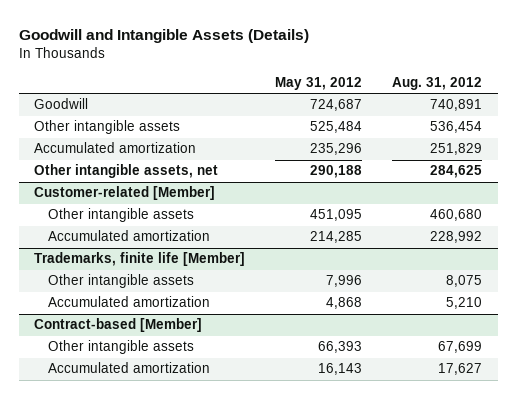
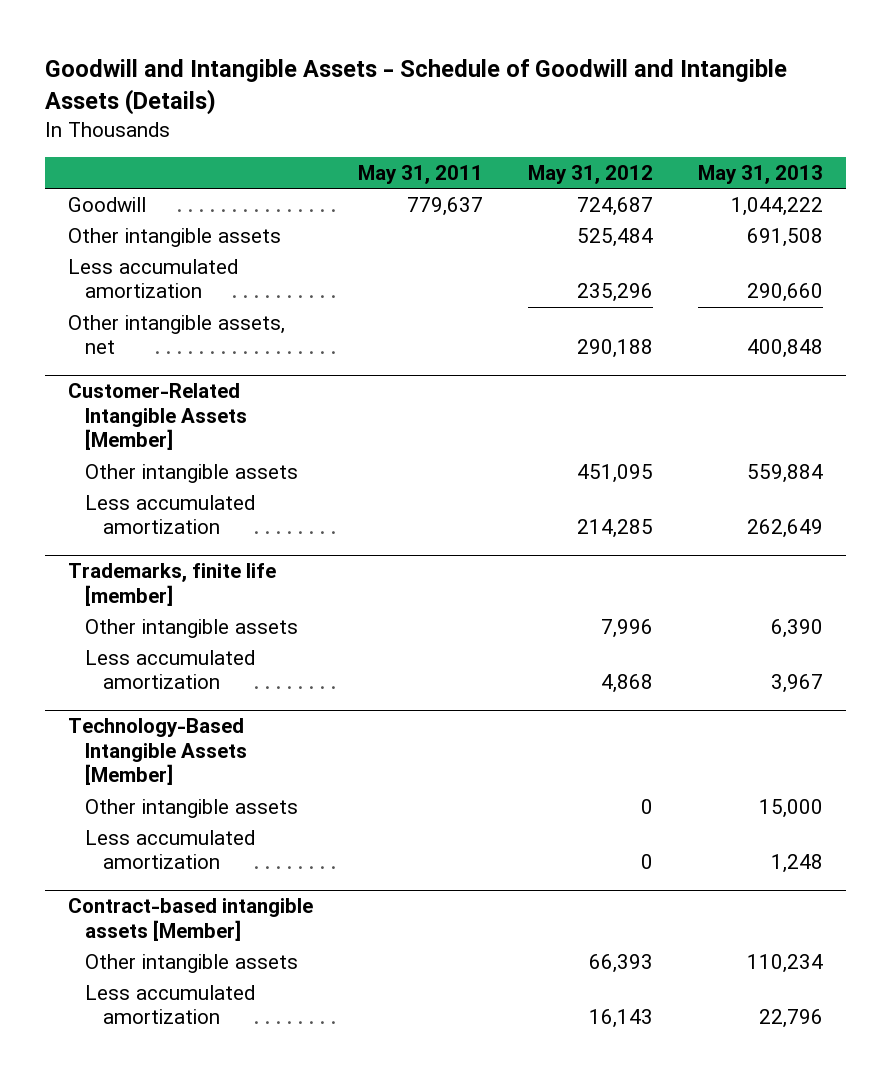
- Goodwill and Intangible Assets (Details)
+ Goodwill and Intangible Assets - Schedule of Goodwill and Intangible Assets (Details)
- | May 31, 2012 | Aug. 31, 2012
+ | May 31, 2011 | May 31, 2012 | May 31, 2013
- Accumulated amortization | 235,296 | 251,829
+ Less accumulated amortization | | 235,296 | 290,660
- Customer-related [Member]
+ Customer-Related Intangible Assets [Member]
- Accumulated amortization | 214,285 | 228,992
- Trademarks, finite life [Member]
+ Less accumulated amortization | | 214,285 | 262,649
+ Trademarks, finite life [member]
- Accumulated amortization | 4,868 | 5,210
- Contract-based [Member]
+ Less accumulated amortization | | 4,868 | 3,967
+ Technology-Based Intangible Assets [Member]
+ Other intangible assets | | 0 | 15,000
+ Less accumulated amortization | | 0 | 1,248
+ Contract-based intangible assets [Member]
- Accumulated amortization | 16,143 | 17,627
+ Less accumulated amortization | | 16,143 | 22,796

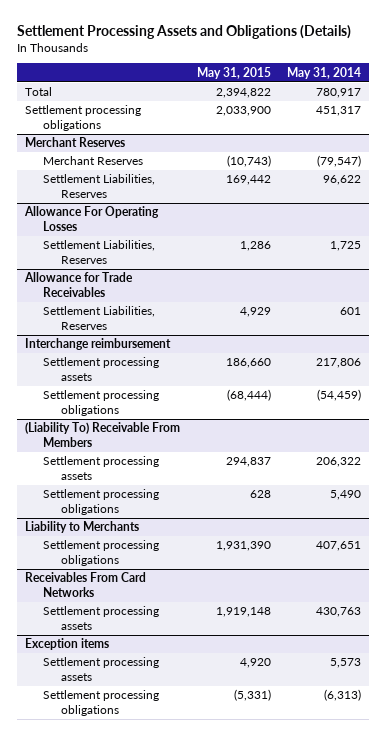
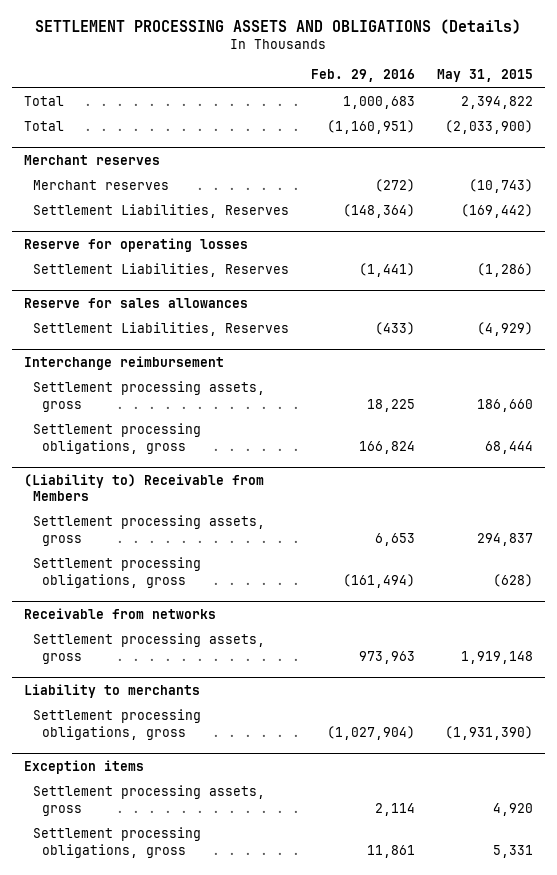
- Settlement Processing Assets and Obligations (Details)
+ SETTLEMENT PROCESSING ASSETS AND OBLIGATIONS (Details)
- | May 31, 2015 | May 31, 2014
+ | Feb. 29, 2016 | May 31, 2015
- Settlement processing obligations | 2,033,900 | 451,317
- Merchant Reserves
- Merchant Reserves | (10,743) | (79,547)
- Settlement Liabilities, Reserves | 169,442 | 96,622
- Allowance For Operating Losses
- Settlement Liabilities, Reserves | 1,286 | 1,725
- Allowance for Trade Receivables
- Settlement Liabilities, Reserves | 4,929 | 601
+ Total | (1,160,951) | (2,033,900)
+ Merchant reserves
+ Merchant reserves | (272) | (10,743)
+ Settlement Liabilities, Reserves | (148,364) | (169,442)
+ Reserve for operating losses
+ Settlement Liabilities, Reserves | (1,441) | (1,286)
+ Reserve for sales allowances
+ Settlement Liabilities, Reserves | (433) | (4,929)
@ Interchange reimbursement
- Settlement processing assets | 186,660 | 217,806
- Settlement processing obligations | (68,444) | (54,459)
- (Liability To) Receivable From Members
- Settlement processing assets | 294,837 | 206,322
- Settlement processing obligations | 628 | 5,490
- Liability to Merchants
- Settlement processing obligations | 1,931,390 | 407,651
- Receivables From Card Networks
- Settlement processing assets | 1,919,148 | 430,763
@ Interchange reimbursement
+ Settlement processing assets, gross | 18,225 | 186,660
+ Settlement processing obligations, gross | 166,824 | 68,444
+ (Liability to) Receivable from Members
+ Settlement processing assets, gross | 6,653 | 294,837
+ Settlement processing obligations, gross | (161,494) | (628)
+ Receivable from networks
+ Settlement processing assets, gross | 973,963 | 1,919,148
+ Liability to merchants
+ Settlement processing obligations, gross | (1,027,904) | (1,931,390)
@ Exception items
- Settlement processing assets | 4,920 | 5,573
- Settlement processing obligations | (5,331) | (6,313)
+ Settlement processing assets, gross | 2,114 | 4,920
+ Settlement processing obligations, gross | 11,861 | 5,331

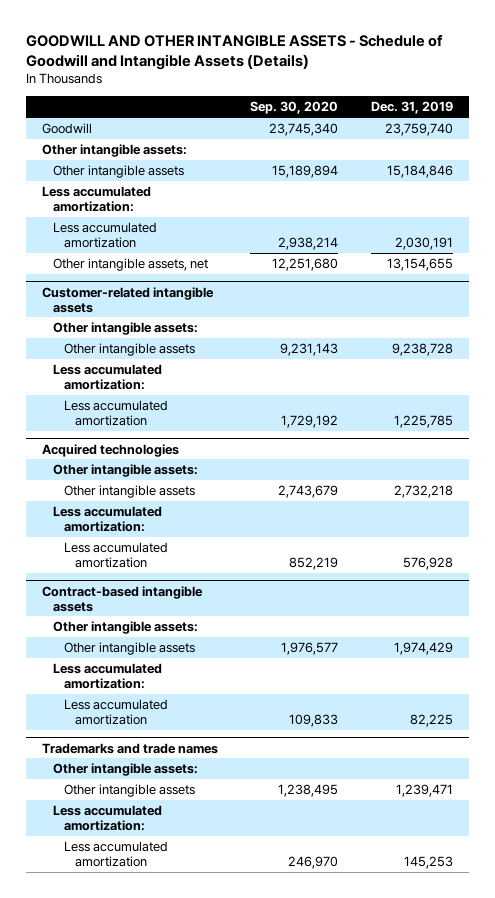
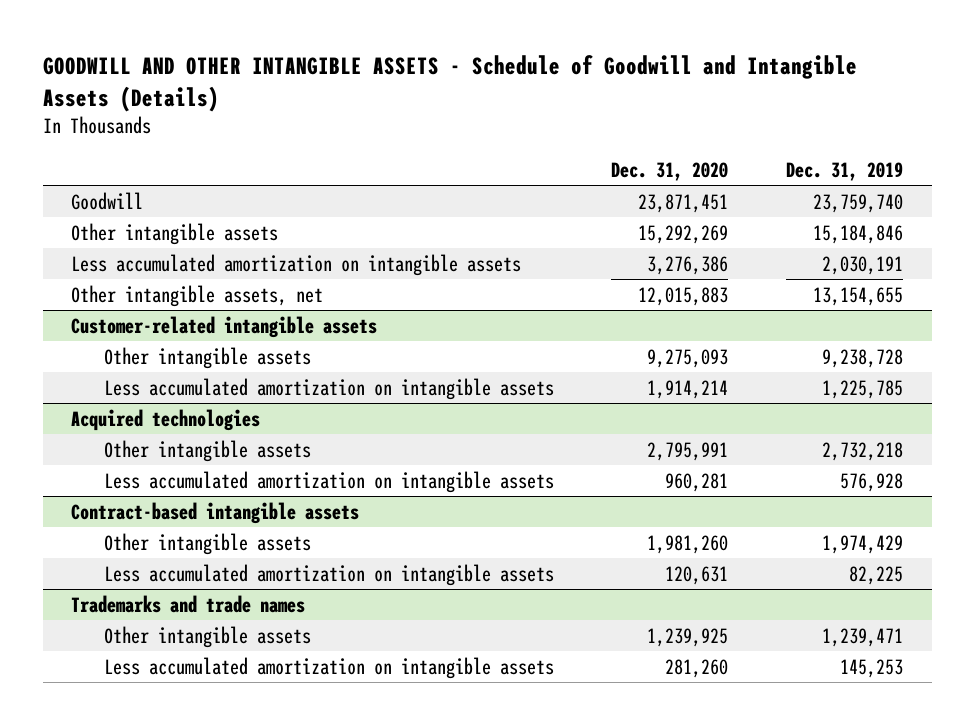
- | Sep. 30, 2020 | Dec. 31, 2019
+ | Dec. 31, 2020 | Dec. 31, 2019
- Other intangible assets:
- Less accumulated amortization:
- Less accumulated amortization | 2,938,214 | 2,030,191
+ Less accumulated amortization on intangible assets | 3,276,386 | 2,030,191
@ Customer-related intangible assets
- Other intangible assets:
- Less accumulated amortization:
- Less accumulated amortization | 1,729,192 | 1,225,785
+ Less accumulated amortization on intangible assets | 1,914,214 | 1,225,785
@ Acquired technologies
- Other intangible assets:
- Less accumulated amortization:
- Less accumulated amortization | 852,219 | 576,928
+ Less accumulated amortization on intangible assets | 960,281 | 576,928
@ Contract-based intangible assets
- Other intangible assets:
- Less accumulated amortization:
- Less accumulated amortization | 109,833 | 82,225
+ Less accumulated amortization on intangible assets | 120,631 | 82,225
@ Trademarks and trade names
- Other intangible assets:
- Less accumulated amortization:
- Less accumulated amortization | 246,970 | 145,253
+ Less accumulated amortization on intangible assets | 281,260 | 145,253

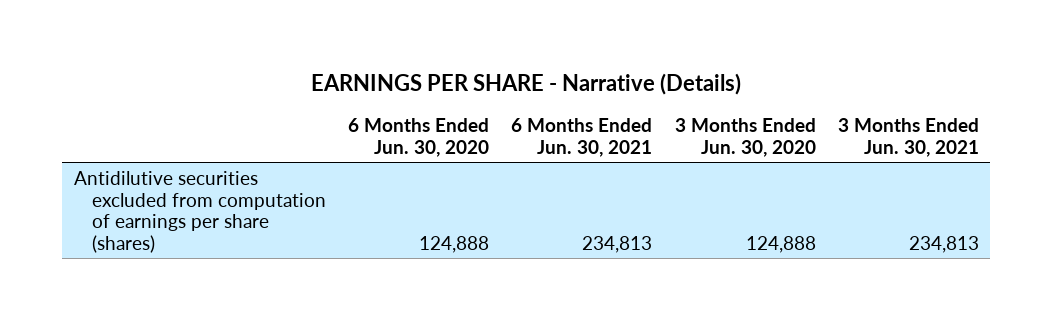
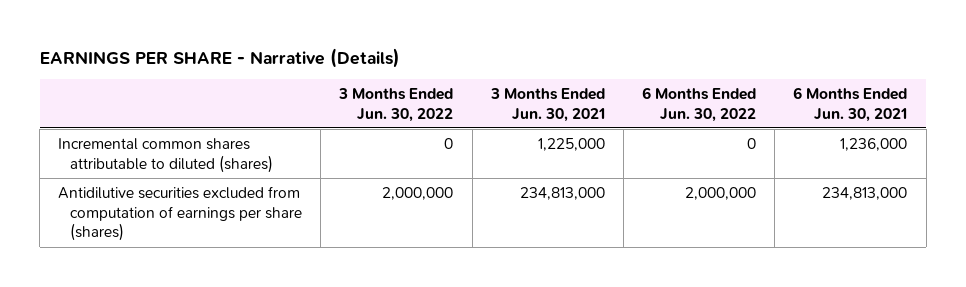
- | 6 Months Ended Jun. 30, 2020 | 6 Months Ended Jun. 30, 2021 | 3 Months Ended Jun. 30, 2020 | 3 Months Ended Jun. 30, 2021
+ | 3 Months Ended Jun. 30, 2022 | 3 Months Ended Jun. 30, 2021 | 6 Months Ended Jun. 30, 2022 | 6 Months Ended Jun. 30, 2021
- Antidilutive securities excluded from computation of earnings per share (shares) | 124,888 | 234,813 | 124,888 | 234,813
+ Incremental common shares attributable to diluted (shares) | 0 | 1,225,000 | 0 | 1,236,000
+ Antidilutive securities excluded from computation of earnings per share (shares) | 2,000,000 | 234,813,000 | 2,000,000 | 234,813,000

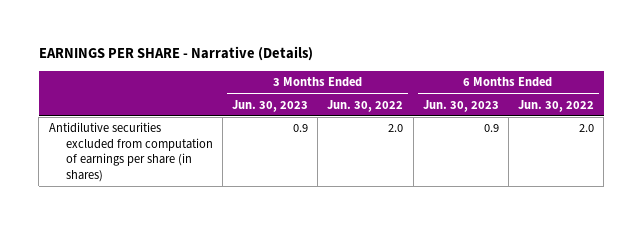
- | 3 Months Ended Jun. 30, 2022 | 3 Months Ended Jun. 30, 2021 | 6 Months Ended Jun. 30, 2022 | 6 Months Ended Jun. 30, 2021
+ | 3 Months Ended Jun. 30, 2023 | 3 Months Ended Jun. 30, 2022 | 6 Months Ended Jun. 30, 2023 | 6 Months Ended Jun. 30, 2022
- Incremental common shares attributable to diluted (shares) | 0 | 1,225,000 | 0 | 1,236,000
- Antidilutive securities excluded from computation of earnings per share (shares) | 2,000,000 | 234,813,000 | 2,000,000 | 234,813,000
+ Antidilutive securities excluded from computation of earnings per share (in shares) | 0.9 | 2.0 | 0.9 | 2.0

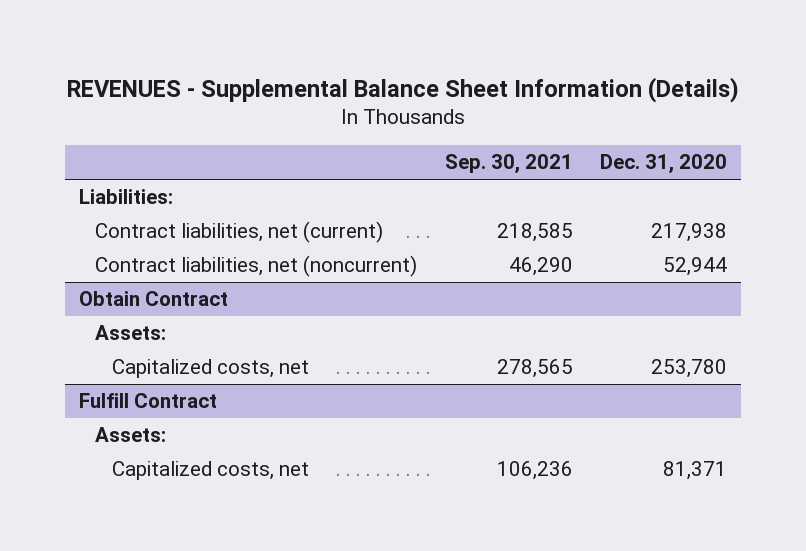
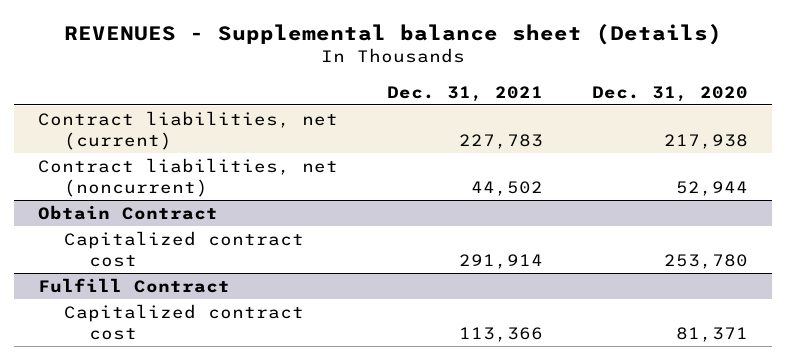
- REVENUES - Supplemental Balance Sheet Information (Details)
+ REVENUES - Supplemental balance sheet (Details)
- | Sep. 30, 2021 | Dec. 31, 2020
+ | Dec. 31, 2021 | Dec. 31, 2020
- Liabilities:
@ Obtain Contract
- Assets:
- Capitalized costs, net | 278,565 | 253,780
+ Capitalized contract cost | 291,914 | 253,780
@ Fulfill Contract
- Assets:
- Capitalized costs, net | 106,236 | 81,371
+ Capitalized contract cost | 113,366 | 81,371

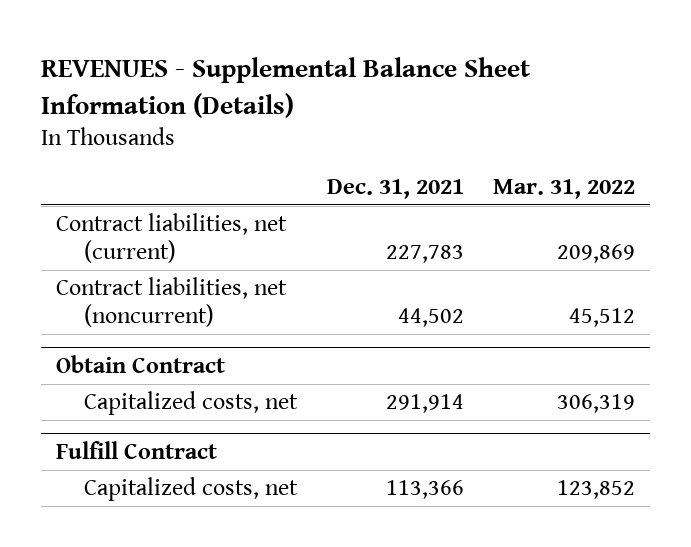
- REVENUES - Supplemental balance sheet (Details)
+ REVENUES - Supplemental Balance Sheet Information (Details)
- | Dec. 31, 2021 | Dec. 31, 2020
+ | Dec. 31, 2021 | Mar. 31, 2022
@ Obtain Contract
- Capitalized contract cost | 291,914 | 253,780
+ Capitalized costs, net | 291,914 | 306,319
@ Fulfill Contract
- Capitalized contract cost | 113,366 | 81,371
+ Capitalized costs, net | 113,366 | 123,852

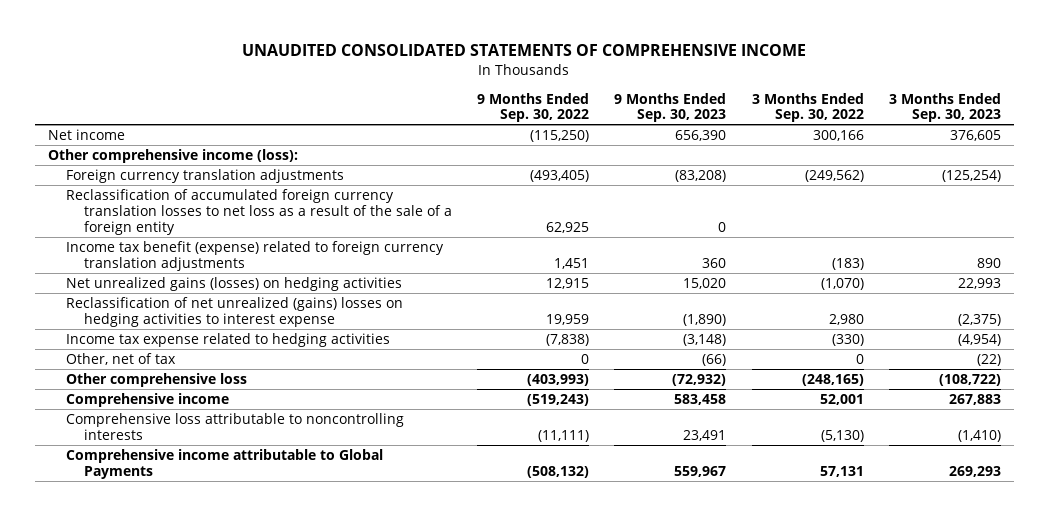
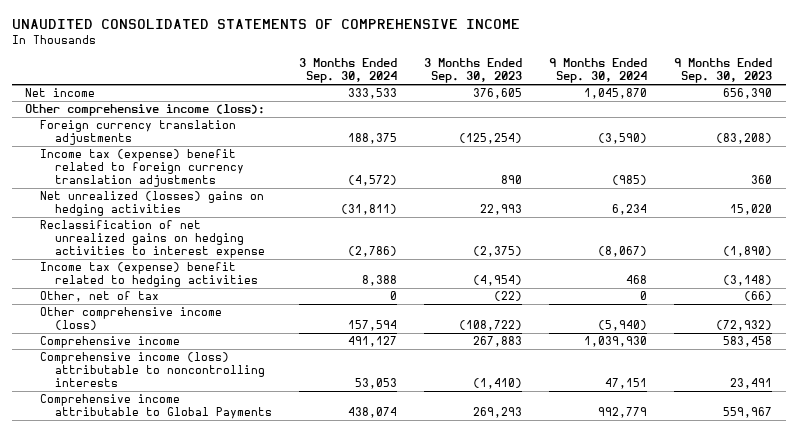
- | 9 Months Ended Sep. 30, 2022 | 9 Months Ended Sep. 30, 2023 | 3 Months Ended Sep. 30, 2022 | 3 Months Ended Sep. 30, 2023
+ | 3 Months Ended Sep. 30, 2024 | 3 Months Ended Sep. 30, 2023 | 9 Months Ended Sep. 30, 2024 | 9 Months Ended Sep. 30, 2023
- Reclassification of accumulated foreign currency translation losses to net loss as a result of the sale of a foreign entity | 62,925 | 0 | |
- Income tax benefit (expense) related to foreign currency translation adjustments | 1,451 | 360 | (183) | 890
- Net unrealized gains (losses) on hedging activities | 12,915 | 15,020 | (1,070) | 22,993
- Reclassification of net unrealized (gains) losses on hedging activities to interest expense | 19,959 | (1,890) | 2,980 | (2,375)
- Income tax expense related to hedging activities | (7,838) | (3,148) | (330) | (4,954)
+ Income tax (expense) benefit related to foreign currency translation adjustments | (4,572) | 890 | (985) | 360
+ Net unrealized (losses) gains on hedging activities | (31,811) | 22,993 | 6,234 | 15,020
+ Reclassification of net unrealized gains on hedging activities to interest expense | (2,786) | (2,375) | (8,067) | (1,890)
+ Income tax (expense) benefit related to hedging activities | 8,388 | (4,954) | 468 | (3,148)
- Other comprehensive loss | (403,993) | (72,932) | (248,165) | (108,722)
+ Other comprehensive income (loss) | 157,594 | (108,722) | (5,940) | (72,932)
- Comprehensive loss attributable to noncontrolling interests | (11,111) | 23,491 | (5,130) | (1,410)
+ Comprehensive income (loss) attributable to noncontrolling interests | 53,053 | (1,410) | 47,151 | 23,491

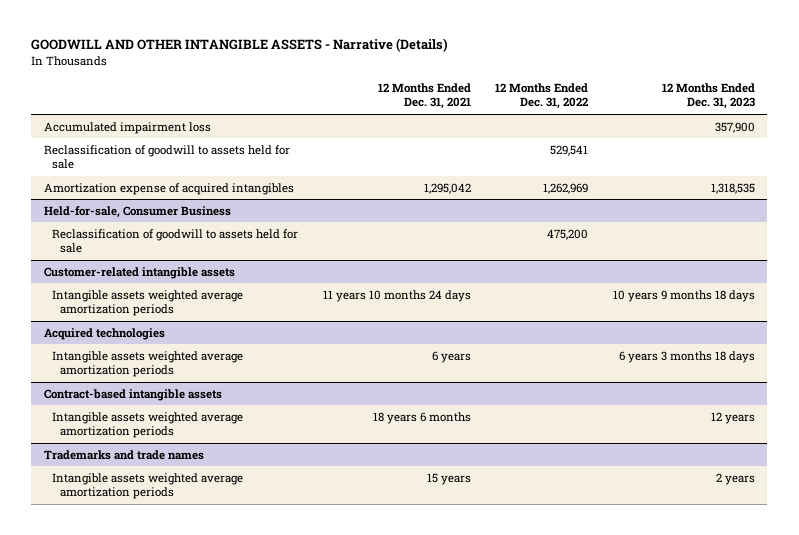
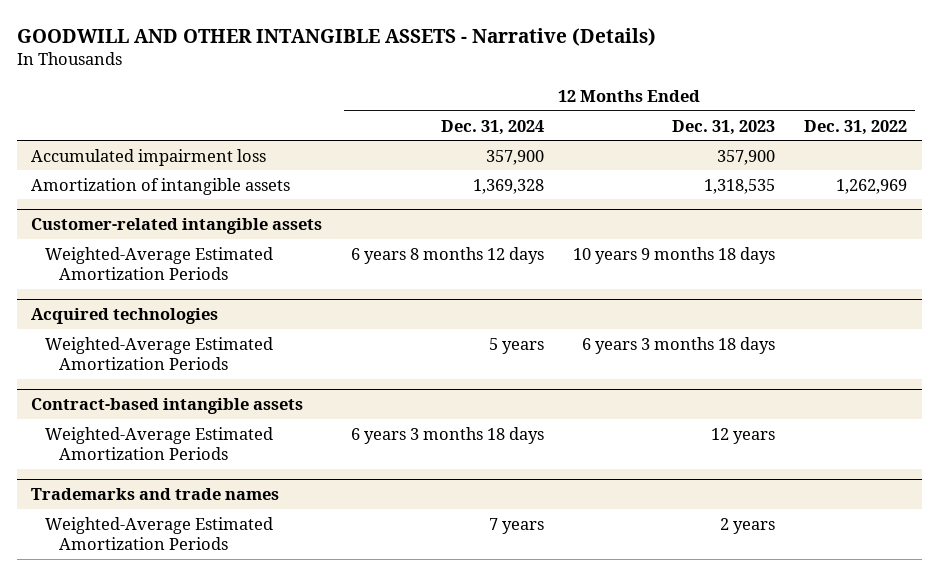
- | 12 Months Ended Dec. 31, 2021 | 12 Months Ended Dec. 31, 2022 | 12 Months Ended Dec. 31, 2023
+ | 12 Months Ended Dec. 31, 2024 | 12 Months Ended Dec. 31, 2023 | 12 Months Ended Dec. 31, 2022
- Reclassification of goodwill to assets held for sale | | 529,541 |
- Amortization expense of acquired intangibles | 1,295,042 | 1,262,969 | 1,318,535
- Held-for-sale, Consumer Business
- Reclassification of goodwill to assets held for sale | | 475,200 |
+ Amortization of intangible assets | 1,369,328 | 1,318,535 | 1,262,969
@ Customer-related intangible assets
- Intangible assets weighted average amortization periods | 11 years 10 months 24 days | | 10 years 9 months 18 days
+ Weighted-Average Estimated Amortization Periods | 6 years 8 months 12 days | 10 years 9 months 18 days |
@ Acquired technologies
- Intangible assets weighted average amortization periods | 6 years | | 6 years 3 months 18 days
+ Weighted-Average Estimated Amortization Periods | 5 years | 6 years 3 months 18 days |
@ Contract-based intangible assets
- Intangible assets weighted average amortization periods | 18 years 6 months | | 12 years
+ Weighted-Average Estimated Amortization Periods | 6 years 3 months 18 days | 12 years |
@ Trademarks and trade names
- Intangible assets weighted average amortization periods | 15 years | | 2 years
+ Weighted-Average Estimated Amortization Periods | 7 years | 2 years |

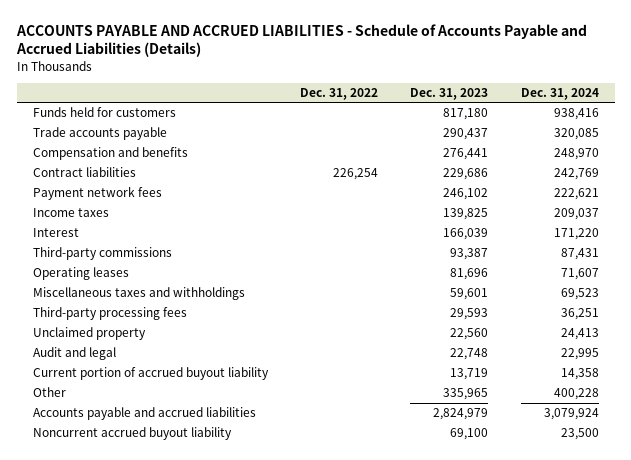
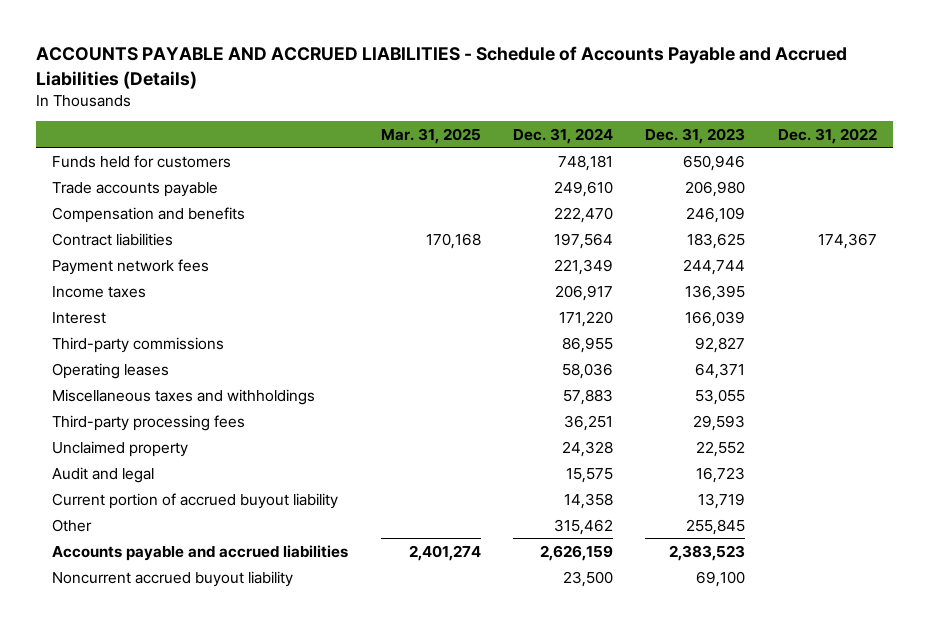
- | Dec. 31, 2022 | Dec. 31, 2023 | Dec. 31, 2024
+ | Mar. 31, 2025 | Dec. 31, 2024 | Dec. 31, 2023 | Dec. 31, 2022
- Funds held for customers | | 817,180 | 938,416
- Trade accounts payable | | 290,437 | 320,085
- Compensation and benefits | | 276,441 | 248,970
- Contract liabilities | 226,254 | 229,686 | 242,769
- Payment network fees | | 246,102 | 222,621
- Income taxes | | 139,825 | 209,037
+ Funds held for customers | | 748,181 | 650,946 |
+ Trade accounts payable | | 249,610 | 206,980 |
+ Compensation and benefits | | 222,470 | 246,109 |
+ Contract liabilities | 170,168 | 197,564 | 183,625 | 174,367
+ Payment network fees | | 221,349 | 244,744 |
+ Income taxes | | 206,917 | 136,395 |
- Third-party commissions | | 93,387 | 87,431
- Operating leases | | 81,696 | 71,607
- Miscellaneous taxes and withholdings | | 59,601 | 69,523
+ Third-party commissions | | 86,955 | 92,827 |
+ Operating leases | | 58,036 | 64,371 |
+ Miscellaneous taxes and withholdings | | 57,883 | 53,055 |
- Unclaimed property | | 22,560 | 24,413
- Audit and legal | | 22,748 | 22,995
+ Unclaimed property | | 24,328 | 22,552 |
+ Audit and legal | | 15,575 | 16,723 |
- Other | | 335,965 | 400,228
- Accounts payable and accrued liabilities | | 2,824,979 | 3,079,924
+ Other | | 315,462 | 255,845 |
+ Accounts payable and accrued liabilities | 2,401,274 | 2,626,159 | 2,383,523 |

